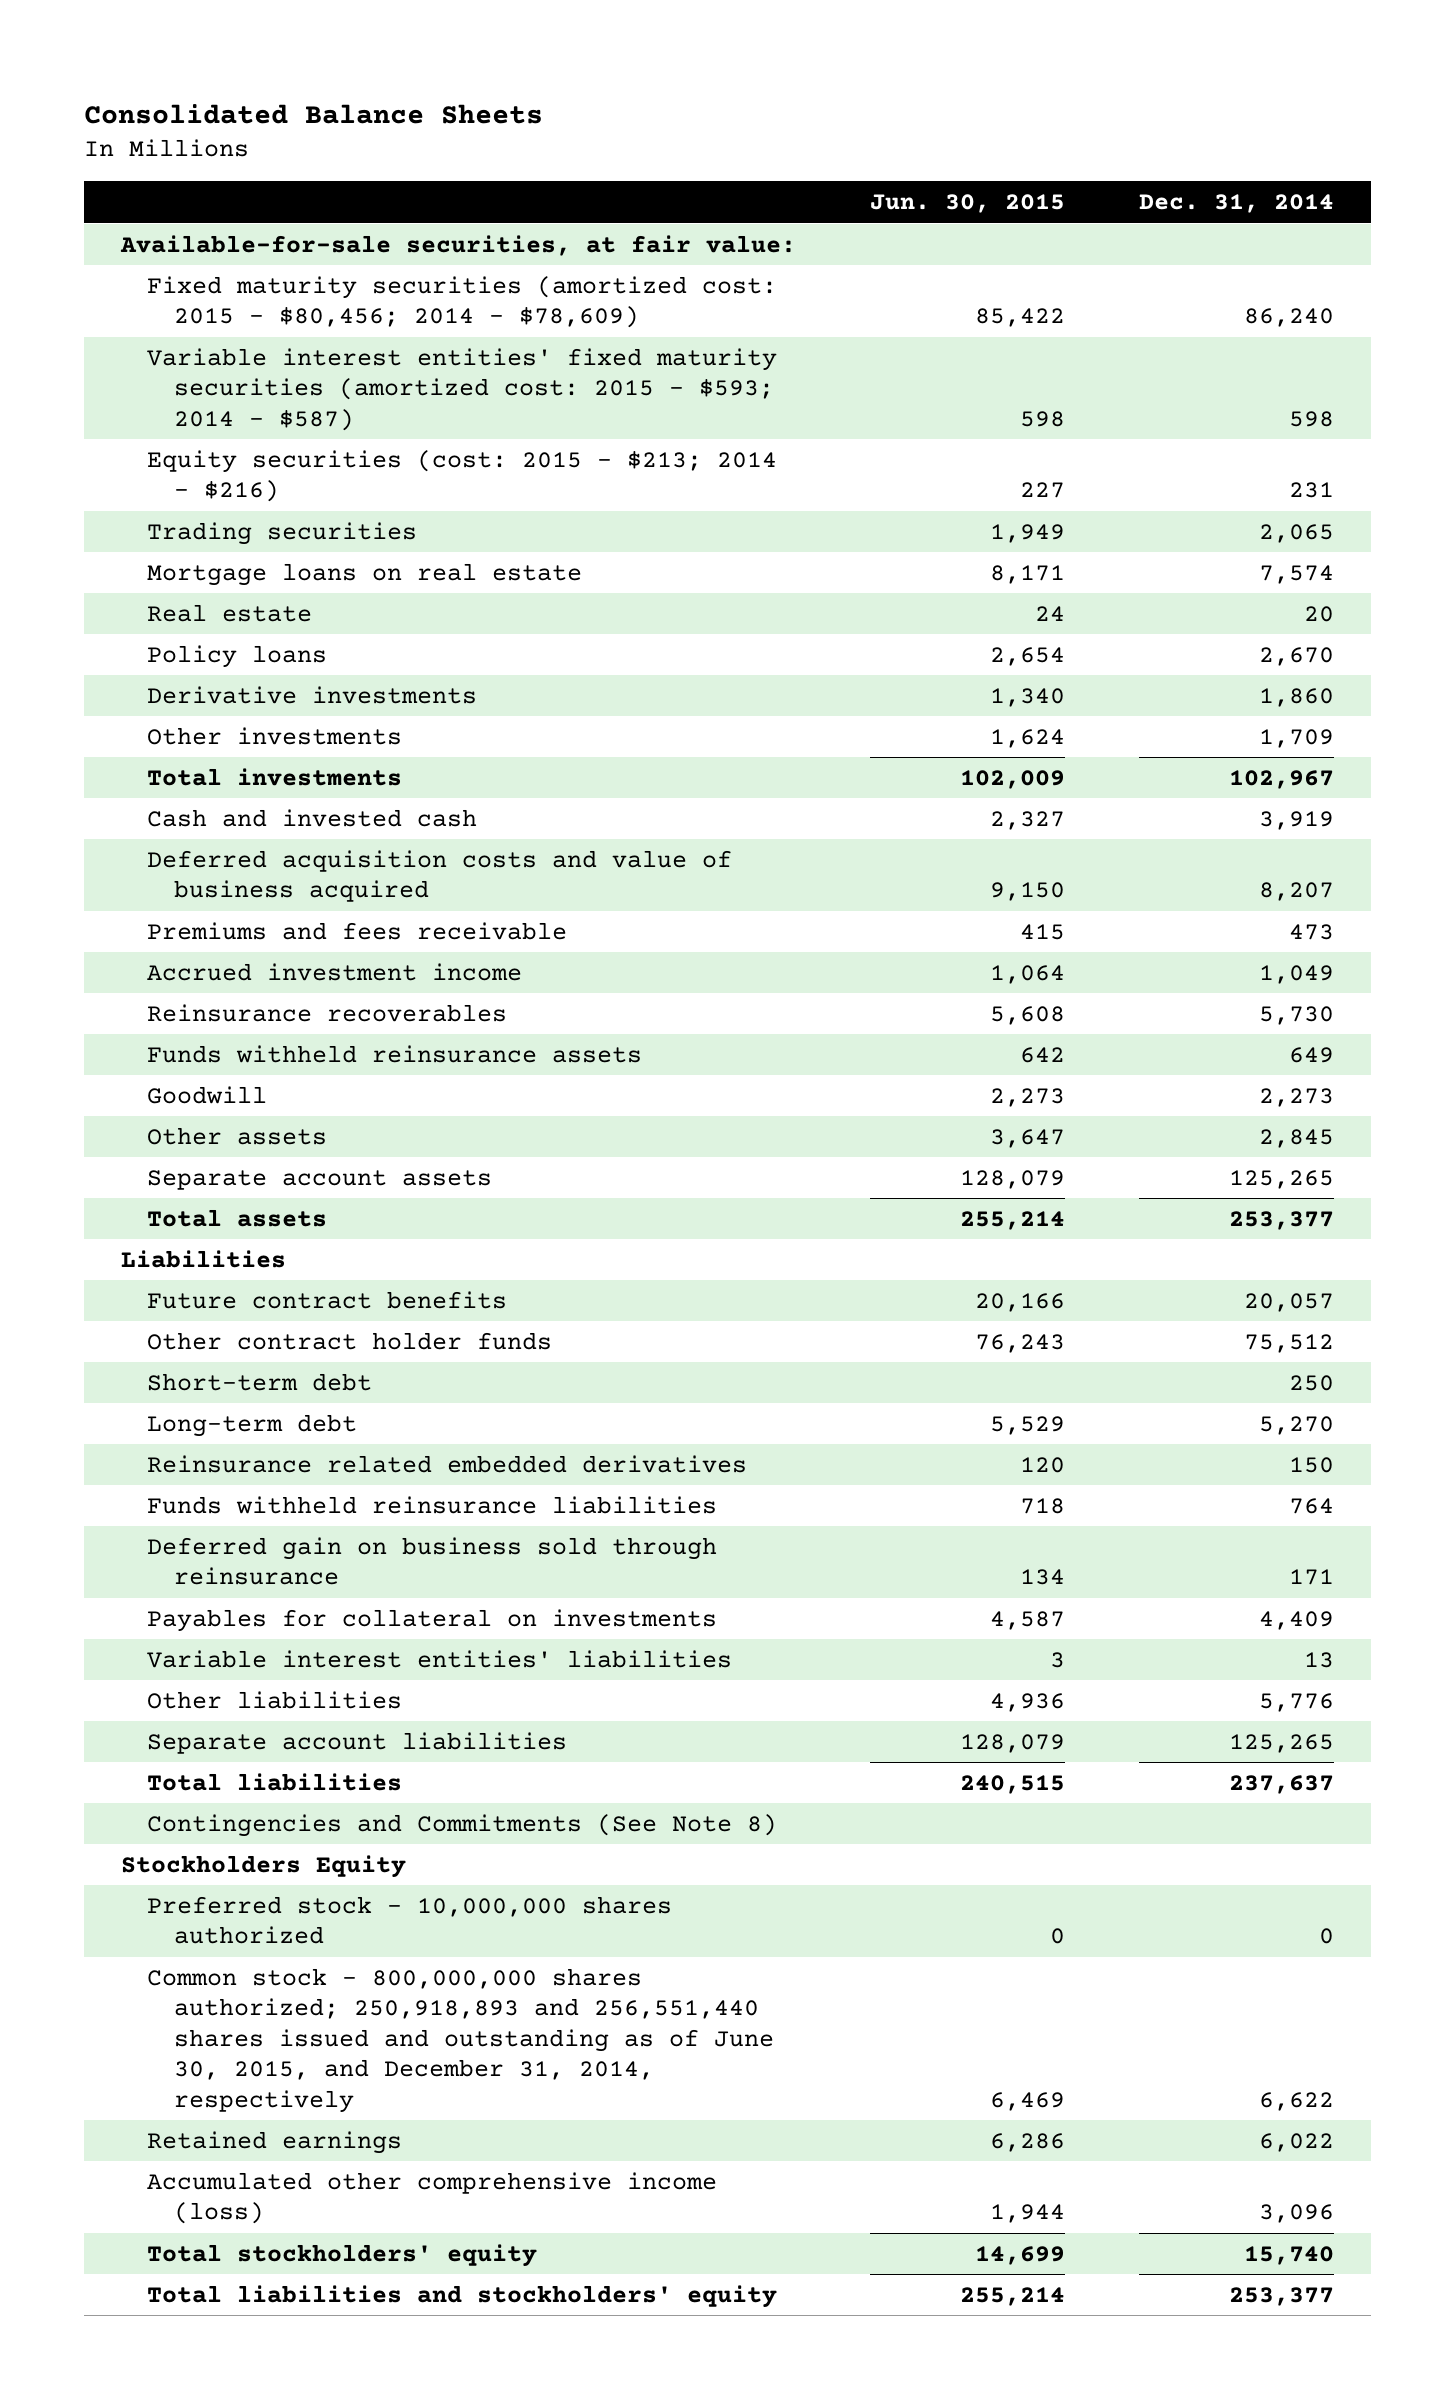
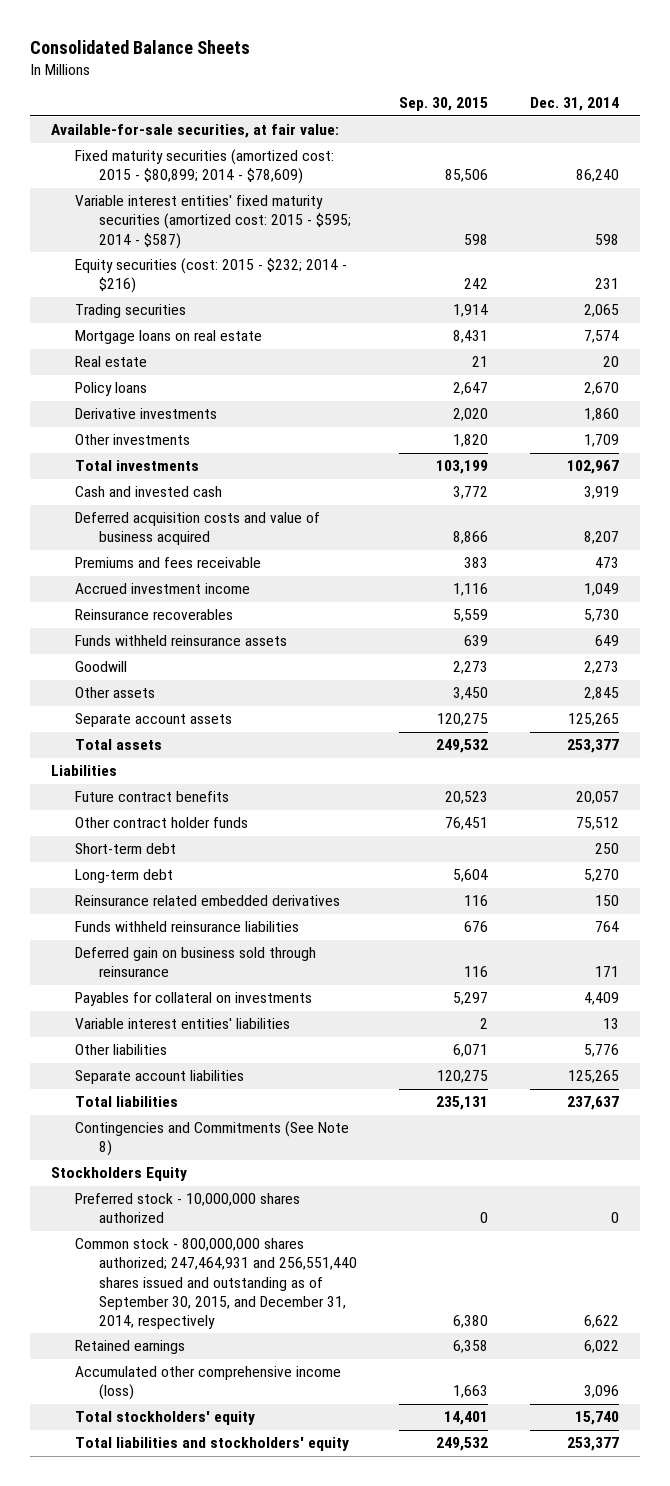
- | Jun. 30, 2015 | Dec. 31, 2014
+ | Sep. 30, 2015 | Dec. 31, 2014
- Fixed maturity securities (amortized cost: 2015 - $80,456; 2014 - $78,609) | 85,422 | 86,240
- Variable interest entities' fixed maturity securities (amortized cost: 2015 - $593; 2014 - $587) | 598 | 598
- Equity securities (cost: 2015 - $213; 2014 - $216) | 227 | 231
+ Fixed maturity securities (amortized cost: 2015 - $80,899; 2014 - $78,609) | 85,506 | 86,240
+ Variable interest entities' fixed maturity securities (amortized cost: 2015 - $595; 2014 - $587) | 598 | 598
+ Equity securities (cost: 2015 - $232; 2014 - $216) | 242 | 231
- Common stock - 800,000,000 shares authorized; 250,918,893 and 256,551,440 shares issued and outstanding as of June 30, 2015, and December 31, 2014, respectively | 6,469 | 6,622
+ Common stock - 800,000,000 shares authorized; 247,464,931 and 256,551,440 shares issued and outstanding as of September 30, 2015, and December 31, 2014, respectively | 6,380 | 6,622

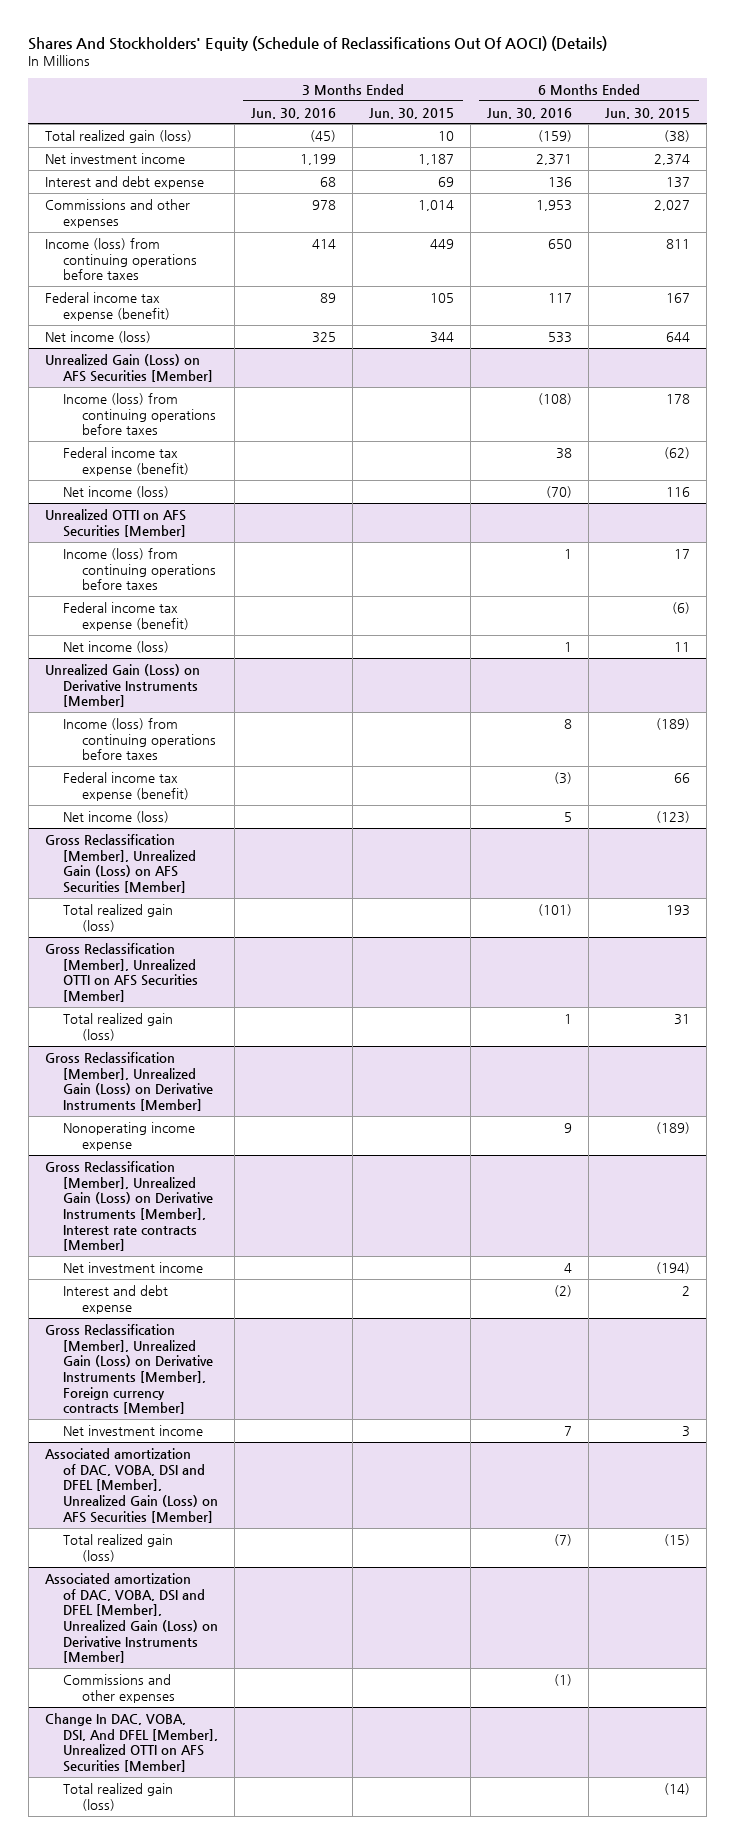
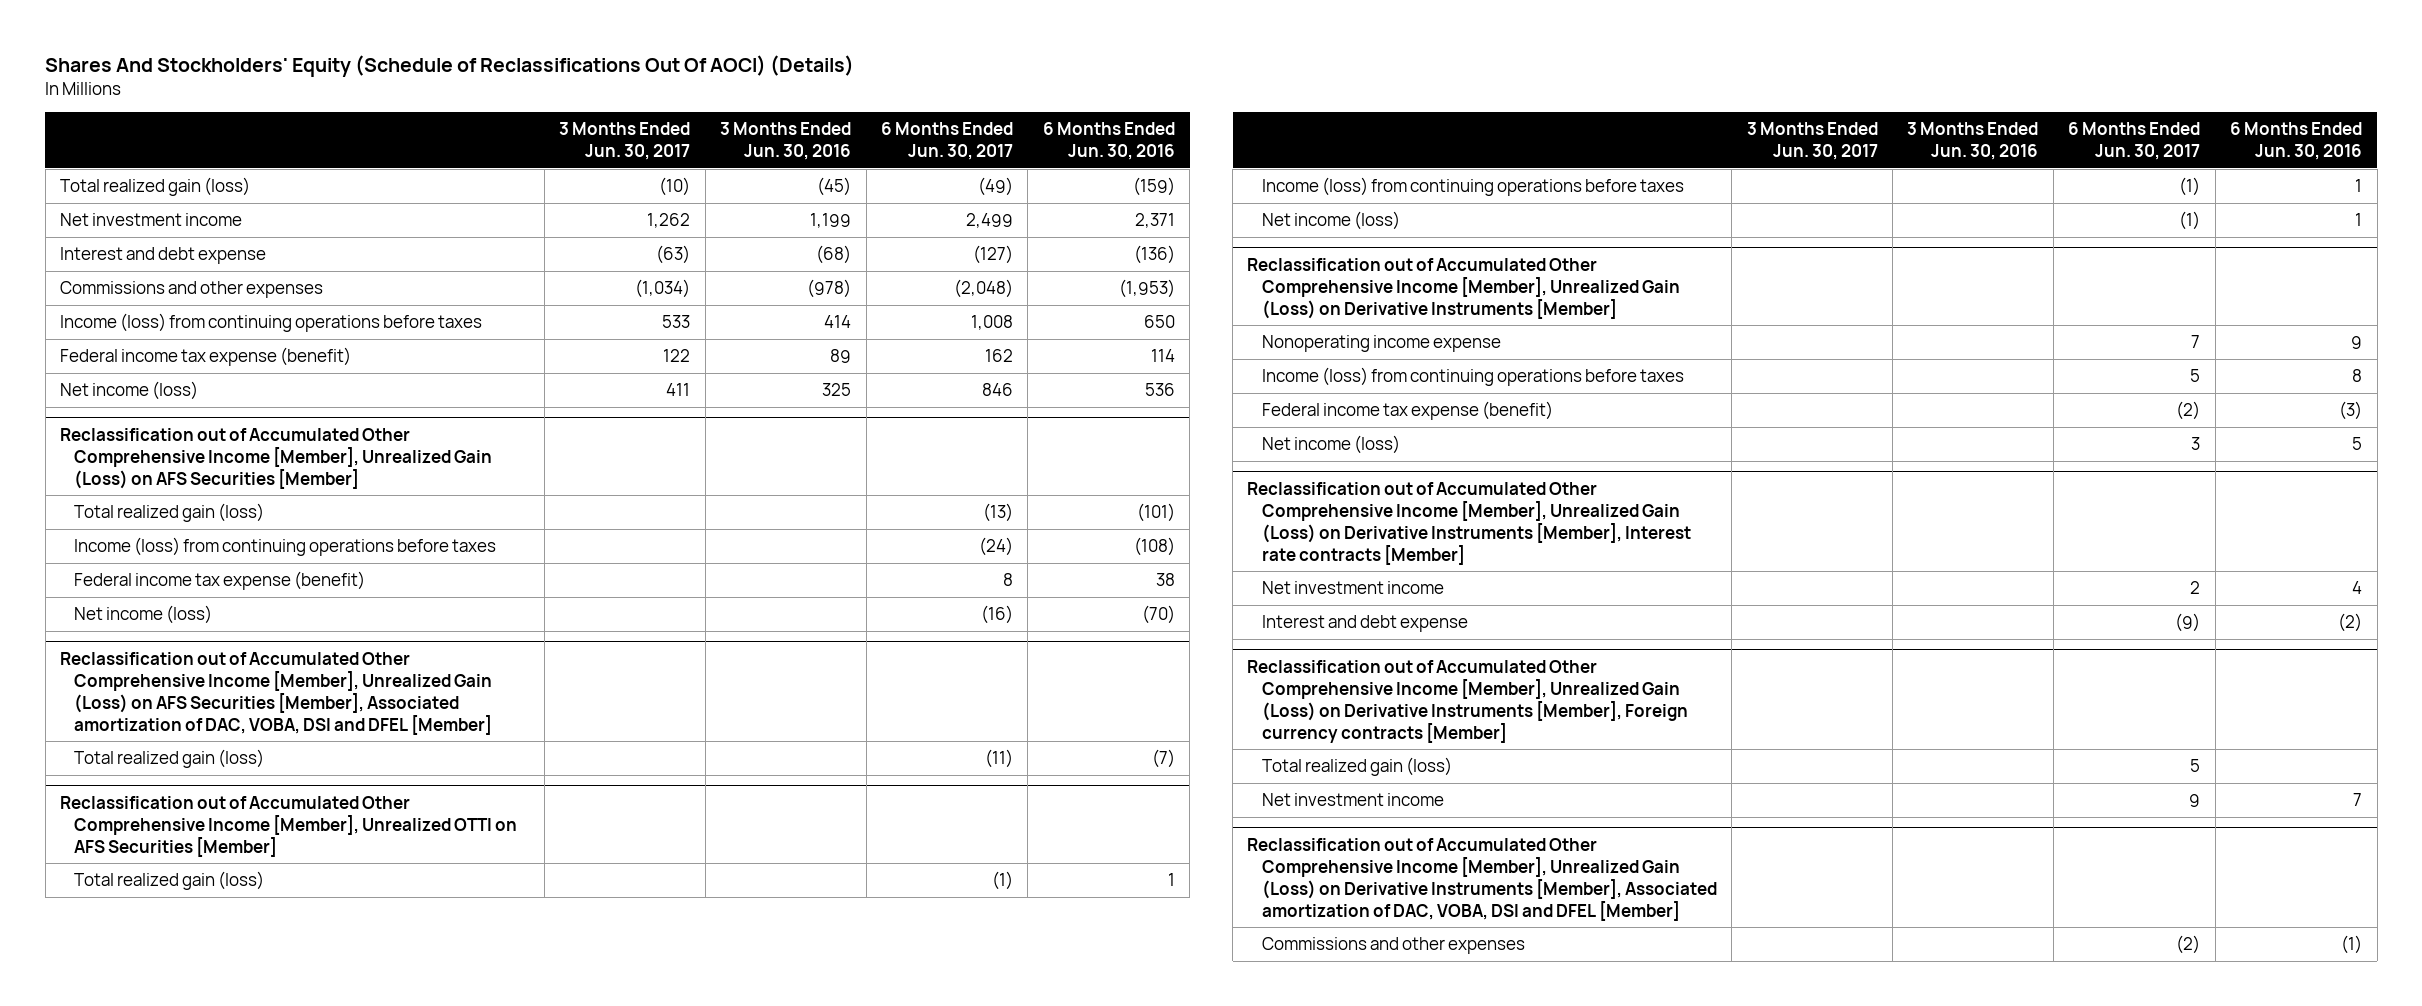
- | 3 Months Ended Jun. 30, 2016 | 3 Months Ended Jun. 30, 2015 | 6 Months Ended Jun. 30, 2016 | 6 Months Ended Jun. 30, 2015
+ | 3 Months Ended Jun. 30, 2017 | 3 Months Ended Jun. 30, 2016 | 6 Months Ended Jun. 30, 2017 | 6 Months Ended Jun. 30, 2016
- Interest and debt expense | 68 | 69 | 136 | 137
- Commissions and other expenses | 978 | 1,014 | 1,953 | 2,027
+ Interest and debt expense | (63) | (68) | (127) | (136)
+ Commissions and other expenses | (1,034) | (978) | (2,048) | (1,953)
- Federal income tax expense (benefit) | 89 | 105 | 117 | 167
- Net income (loss) | 325 | 344 | 533 | 644
- Unrealized Gain (Loss) on AFS Securities [Member]
+ Federal income tax expense (benefit) | 122 | 89 | 162 | 114
+ Net income (loss) | 411 | 325 | 846 | 536
+ Reclassification out of Accumulated Other Comprehensive Income [Member], Unrealized Gain (Loss) on AFS Securities [Member]
+ Total realized gain (loss) | | | (13) | (101)
- Unrealized OTTI on AFS Securities [Member]
+ Reclassification out of Accumulated Other Comprehensive Income [Member], Unrealized Gain (Loss) on AFS Securities [Member], Associated amortization of DAC, VOBA, DSI and DFEL [Member]
+ Total realized gain (loss) | | | (11) | (7)
+ Reclassification out of Accumulated Other Comprehensive Income [Member], Unrealized OTTI on AFS Securities [Member]
+ Total realized gain (loss) | | | (1) | 1
- Federal income tax expense (benefit) | | | | (6)
- Unrealized Gain (Loss) on Derivative Instruments [Member]
+ Reclassification out of Accumulated Other Comprehensive Income [Member], Unrealized Gain (Loss) on Derivative Instruments [Member]
+ Nonoperating income expense | | | 7 | 9
- Gross Reclassification [Member], Unrealized Gain (Loss) on AFS Securities [Member]
- Total realized gain (loss) | | | (101) | 193
- Gross Reclassification [Member], Unrealized OTTI on AFS Securities [Member]
- Total realized gain (loss) | | | 1 | 31
- Gross Reclassification [Member], Unrealized Gain (Loss) on Derivative Instruments [Member]
- Nonoperating income expense | | | 9 | (189)
- Gross Reclassification [Member], Unrealized Gain (Loss) on Derivative Instruments [Member], Interest rate contracts [Member]
+ Reclassification out of Accumulated Other Comprehensive Income [Member], Unrealized Gain (Loss) on Derivative Instruments [Member], Interest rate contracts [Member]
- Gross Reclassification [Member], Unrealized Gain (Loss) on Derivative Instruments [Member], Foreign currency contracts [Member]
+ Reclassification out of Accumulated Other Comprehensive Income [Member], Unrealized Gain (Loss) on Derivative Instruments [Member], Foreign currency contracts [Member]
+ Total realized gain (loss) | | | 5 |
- Associated amortization of DAC, VOBA, DSI and DFEL [Member], Unrealized Gain (Loss) on AFS Securities [Member]
- Total realized gain (loss) | | | (7) | (15)
- Associated amortization of DAC, VOBA, DSI and DFEL [Member], Unrealized Gain (Loss) on Derivative Instruments [Member]
+ Reclassification out of Accumulated Other Comprehensive Income [Member], Unrealized Gain (Loss) on Derivative Instruments [Member], Associated amortization of DAC, VOBA, DSI and DFEL [Member]
- Change In DAC, VOBA, DSI, And DFEL [Member], Unrealized OTTI on AFS Securities [Member]
- Total realized gain (loss) | | | | (14)

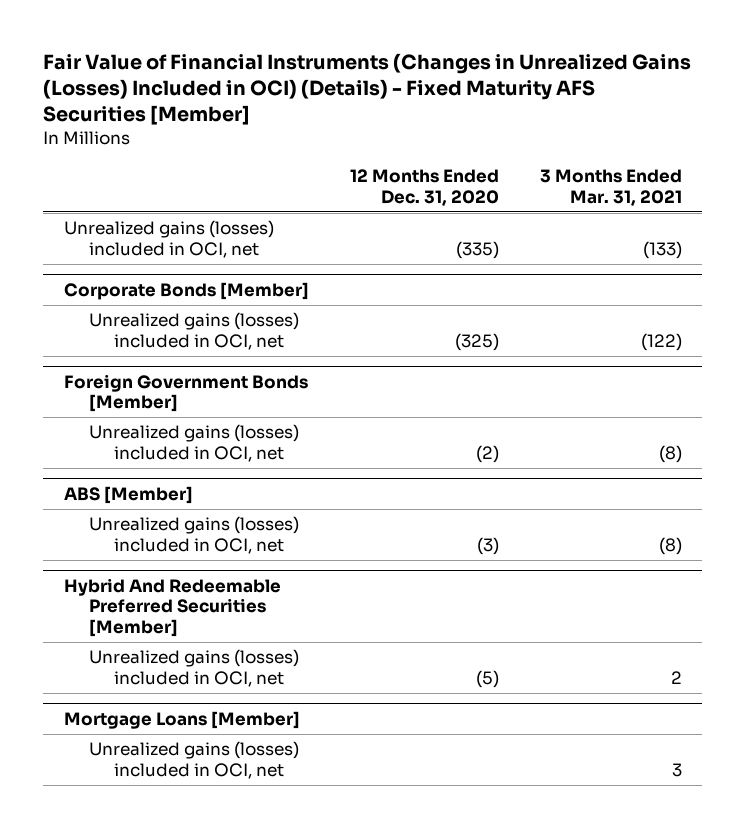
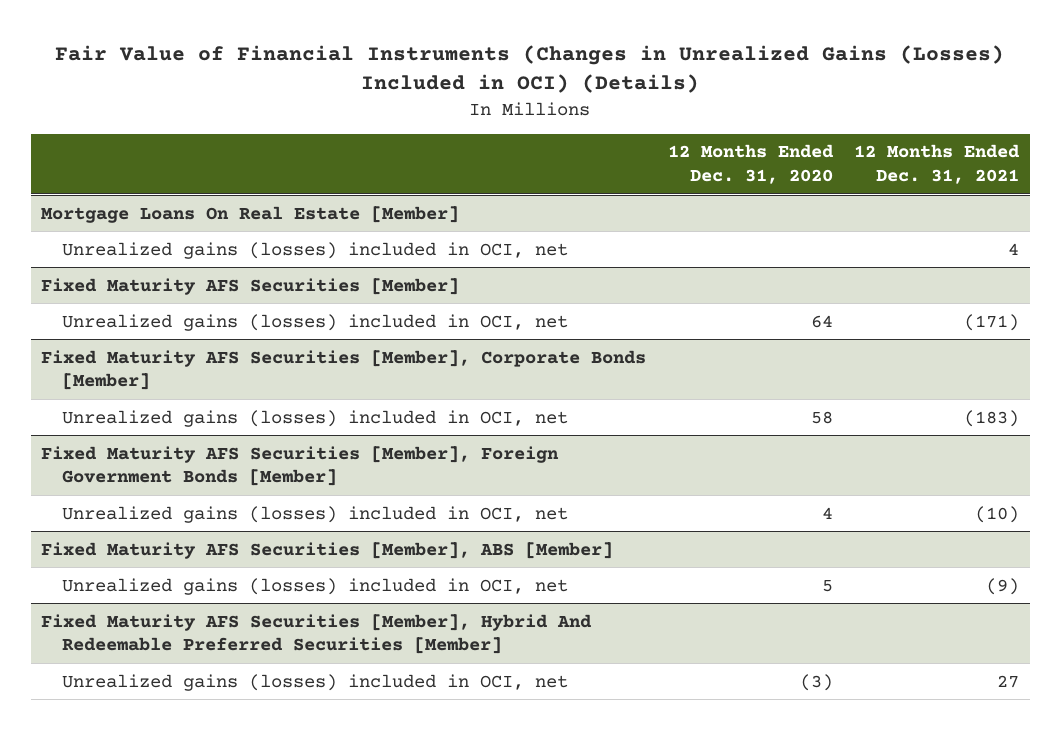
- Fair Value of Financial Instruments (Changes in Unrealized Gains (Losses) Included in OCI) (Details) - Fixed Maturity AFS Securities [Member]
+ Fair Value of Financial Instruments (Changes in Unrealized Gains (Losses) Included in OCI) (Details)
- | 12 Months Ended Dec. 31, 2020 | 3 Months Ended Mar. 31, 2021
+ | 12 Months Ended Dec. 31, 2020 | 12 Months Ended Dec. 31, 2021
- Unrealized gains (losses) included in OCI, net | (335) | (133)
- Corporate Bonds [Member]
- Unrealized gains (losses) included in OCI, net | (325) | (122)
- Foreign Government Bonds [Member]
- Unrealized gains (losses) included in OCI, net | (2) | (8)
- ABS [Member]
- Unrealized gains (losses) included in OCI, net | (3) | (8)
- Hybrid And Redeemable Preferred Securities [Member]
- Unrealized gains (losses) included in OCI, net | (5) | 2
- Mortgage Loans [Member]
+ Mortgage Loans On Real Estate [Member]
+ Fixed Maturity AFS Securities [Member]
+ Unrealized gains (losses) included in OCI, net | 64 | (171)
+ Fixed Maturity AFS Securities [Member], Corporate Bonds [Member]
+ Unrealized gains (losses) included in OCI, net | 58 | (183)
+ Fixed Maturity AFS Securities [Member], Foreign Government Bonds [Member]
+ Unrealized gains (losses) included in OCI, net | 4 | (10)
+ Fixed Maturity AFS Securities [Member], ABS [Member]
+ Unrealized gains (losses) included in OCI, net | 5 | (9)
+ Fixed Maturity AFS Securities [Member], Hybrid And Redeemable Preferred Securities [Member]
+ Unrealized gains (losses) included in OCI, net | (3) | 27

